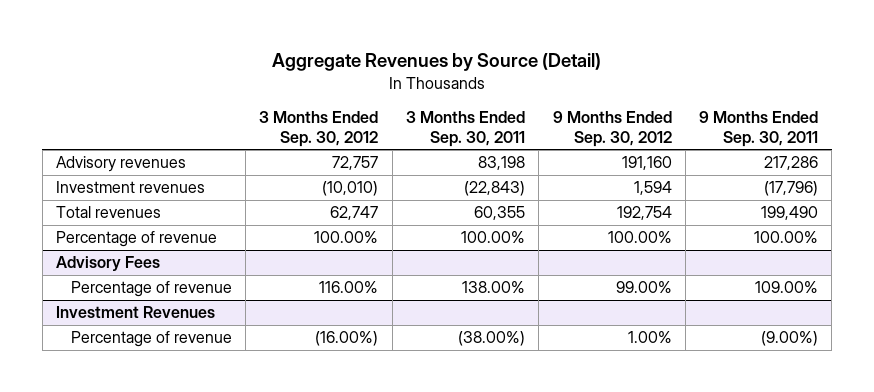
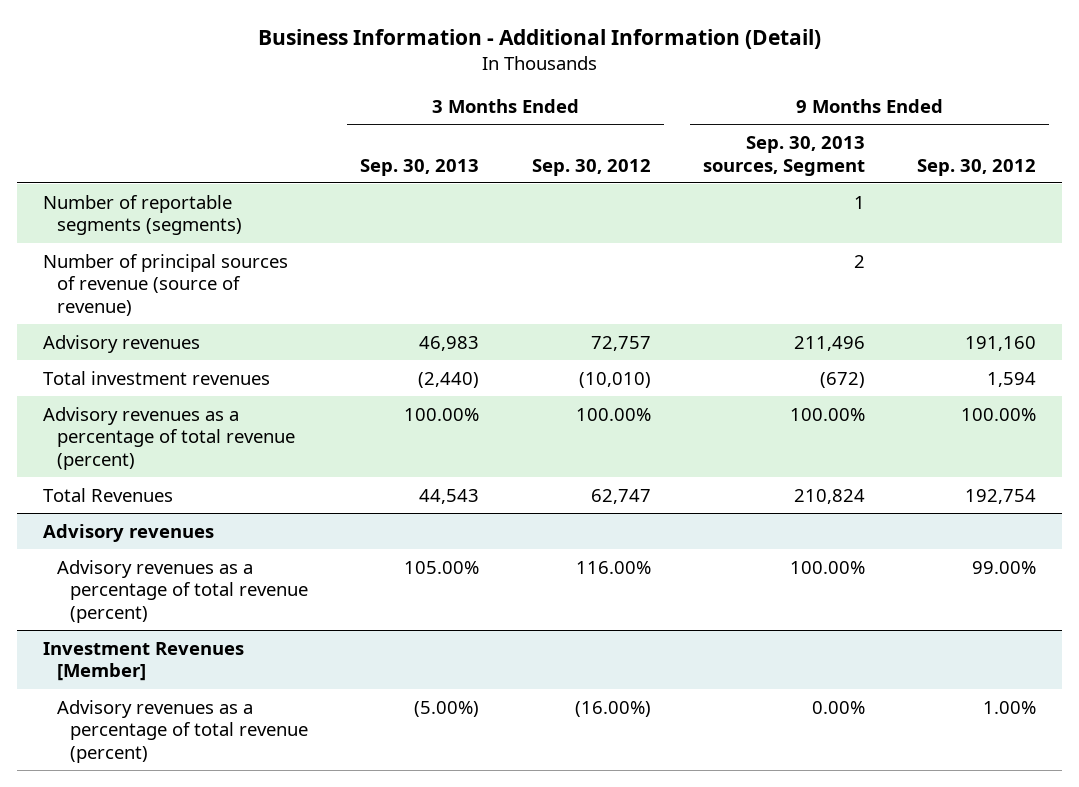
- Aggregate Revenues by Source (Detail)
+ Business Information - Additional Information (Detail)
- | 3 Months Ended Sep. 30, 2012 | 3 Months Ended Sep. 30, 2011 | 9 Months Ended Sep. 30, 2012 | 9 Months Ended Sep. 30, 2011
+ | 3 Months Ended Sep. 30, 2013 | 3 Months Ended Sep. 30, 2012 | 9 Months Ended Sep. 30, 2013 sources, Segment | 9 Months Ended Sep. 30, 2012
+ Number of reportable segments (segments) | | | 1 |
+ Number of principal sources of revenue (source of revenue) | | | 2 |
- Investment revenues | (10,010) | (22,843) | 1,594 | (17,796)
- Total revenues | 62,747 | 60,355 | 192,754 | 199,490
- Percentage of revenue | 100.00% | 100.00% | 100.00% | 100.00%
- Advisory Fees
- Percentage of revenue | 116.00% | 138.00% | 99.00% | 109.00%
- Investment Revenues
- Percentage of revenue | (16.00%) | (38.00%) | 1.00% | (9.00%)
+ Total investment revenues | (2,440) | (10,010) | (672) | 1,594
+ Advisory revenues as a percentage of total revenue (percent) | 100.00% | 100.00% | 100.00% | 100.00%
+ Total Revenues | 44,543 | 62,747 | 210,824 | 192,754
+ Advisory revenues
+ Advisory revenues as a percentage of total revenue (percent) | 105.00% | 116.00% | 100.00% | 99.00%
+ Investment Revenues [Member]
+ Advisory revenues as a percentage of total revenue (percent) | (5.00%) | (16.00%) | 0.00% | 1.00%

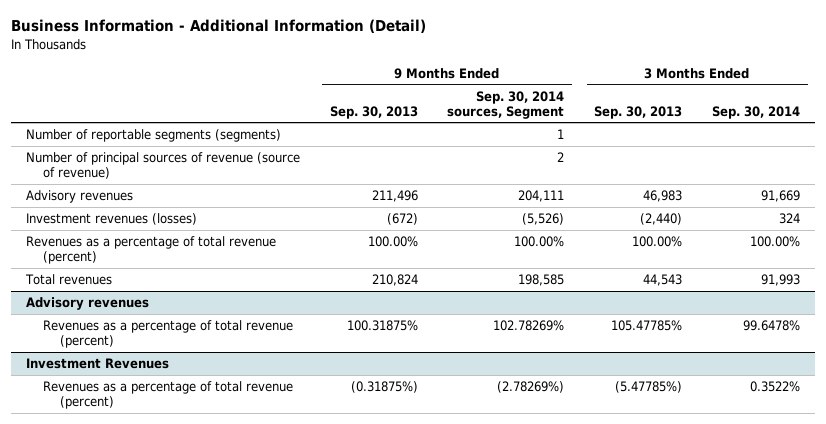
- | 3 Months Ended Sep. 30, 2013 | 3 Months Ended Sep. 30, 2012 | 9 Months Ended Sep. 30, 2013 sources, Segment | 9 Months Ended Sep. 30, 2012
+ | 9 Months Ended Sep. 30, 2013 | 9 Months Ended Sep. 30, 2014 sources, Segment | 3 Months Ended Sep. 30, 2013 | 3 Months Ended Sep. 30, 2014
- Total investment revenues | (2,440) | (10,010) | (672) | 1,594
- Advisory revenues as a percentage of total revenue (percent) | 100.00% | 100.00% | 100.00% | 100.00%
- Total Revenues | 44,543 | 62,747 | 210,824 | 192,754
+ Investment revenues (losses) | (672) | (5,526) | (2,440) | 324
+ Revenues as a percentage of total revenue (percent) | 100.00% | 100.00% | 100.00% | 100.00%
+ Total revenues | 210,824 | 198,585 | 44,543 | 91,993
@ Advisory revenues
- Advisory revenues as a percentage of total revenue (percent) | 105.00% | 116.00% | 100.00% | 99.00%
- Investment Revenues [Member]
- Advisory revenues as a percentage of total revenue (percent) | (5.00%) | (16.00%) | 0.00% | 1.00%
@ Advisory revenues
+ Revenues as a percentage of total revenue (percent) | 100.31875% | 102.78269% | 105.47785% | 99.6478%
+ Investment Revenues
+ Revenues as a percentage of total revenue (percent) | (0.31875%) | (2.78269%) | (5.47785%) | 0.3522%

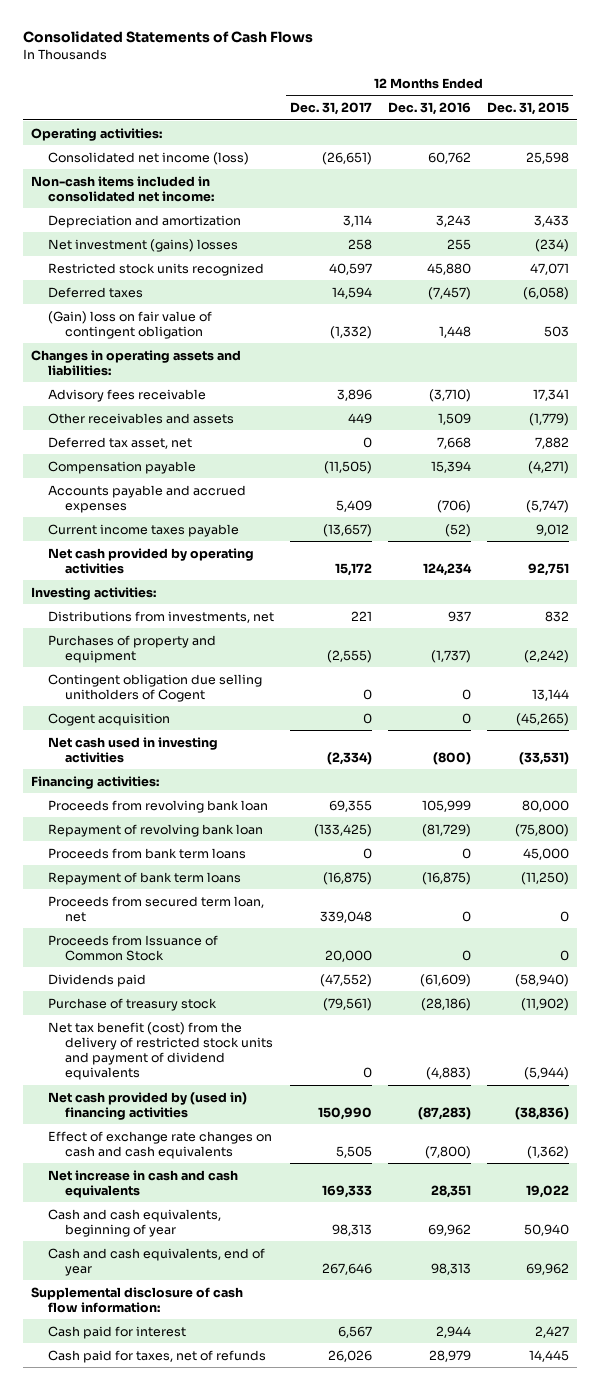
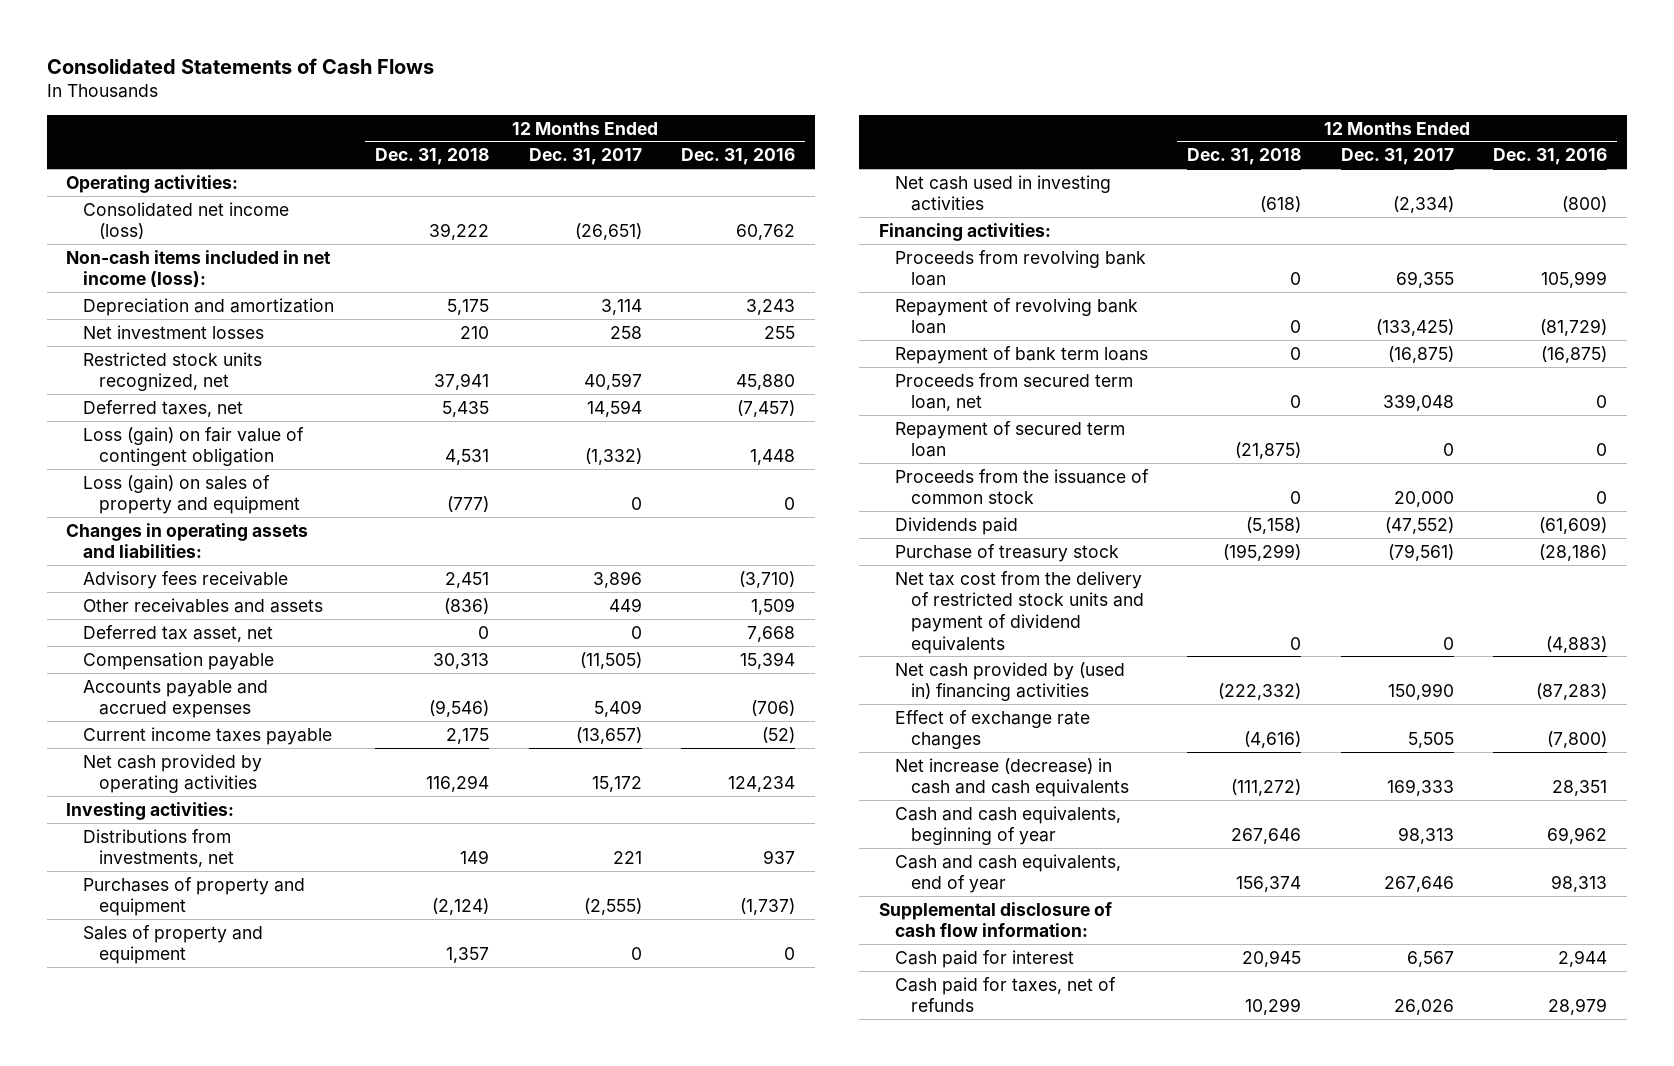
- | 12 Months Ended Dec. 31, 2017 | 12 Months Ended Dec. 31, 2016 | 12 Months Ended Dec. 31, 2015
+ | 12 Months Ended Dec. 31, 2018 | 12 Months Ended Dec. 31, 2017 | 12 Months Ended Dec. 31, 2016
- Non-cash items included in consolidated net income:
+ Non-cash items included in net income (loss):
- Net investment (gains) losses | 258 | 255 | (234)
- Restricted stock units recognized | 40,597 | 45,880 | 47,071
- Deferred taxes | 14,594 | (7,457) | (6,058)
- (Gain) loss on fair value of contingent obligation | (1,332) | 1,448 | 503
+ Net investment losses | 210 | 258 | 255
+ Restricted stock units recognized, net | 37,941 | 40,597 | 45,880
+ Deferred taxes, net | 5,435 | 14,594 | (7,457)
+ Loss (gain) on fair value of contingent obligation | 4,531 | (1,332) | 1,448
+ Loss (gain) on sales of property and equipment | (777) | 0 | 0
- Contingent obligation due selling unitholders of Cogent | 0 | 0 | 13,144
- Cogent acquisition | 0 | 0 | (45,265)
+ Sales of property and equipment | 1,357 | 0 | 0
- Proceeds from bank term loans | 0 | 0 | 45,000
- Proceeds from Issuance of Common Stock | 20,000 | 0 | 0
+ Repayment of secured term loan | (21,875) | 0 | 0
+ Proceeds from the issuance of common stock | 0 | 20,000 | 0
- Net tax benefit (cost) from the delivery of restricted stock units and payment of dividend equivalents | 0 | (4,883) | (5,944)
+ Net tax cost from the delivery of restricted stock units and payment of dividend equivalents | 0 | 0 | (4,883)
- Effect of exchange rate changes on cash and cash equivalents | 5,505 | (7,800) | (1,362)
- Net increase in cash and cash equivalents | 169,333 | 28,351 | 19,022
+ Effect of exchange rate changes | (4,616) | 5,505 | (7,800)
+ Net increase (decrease) in cash and cash equivalents | (111,272) | 169,333 | 28,351

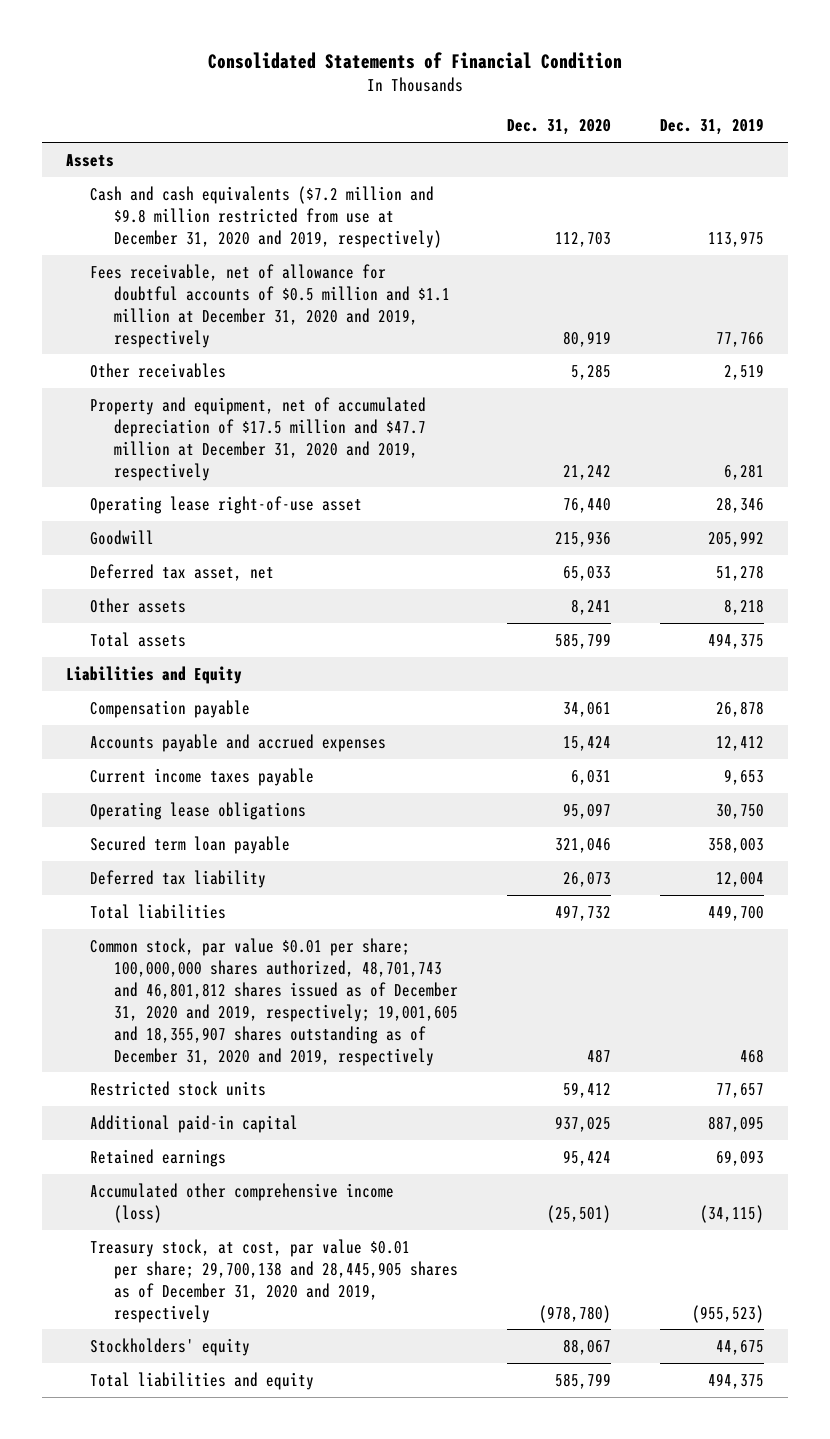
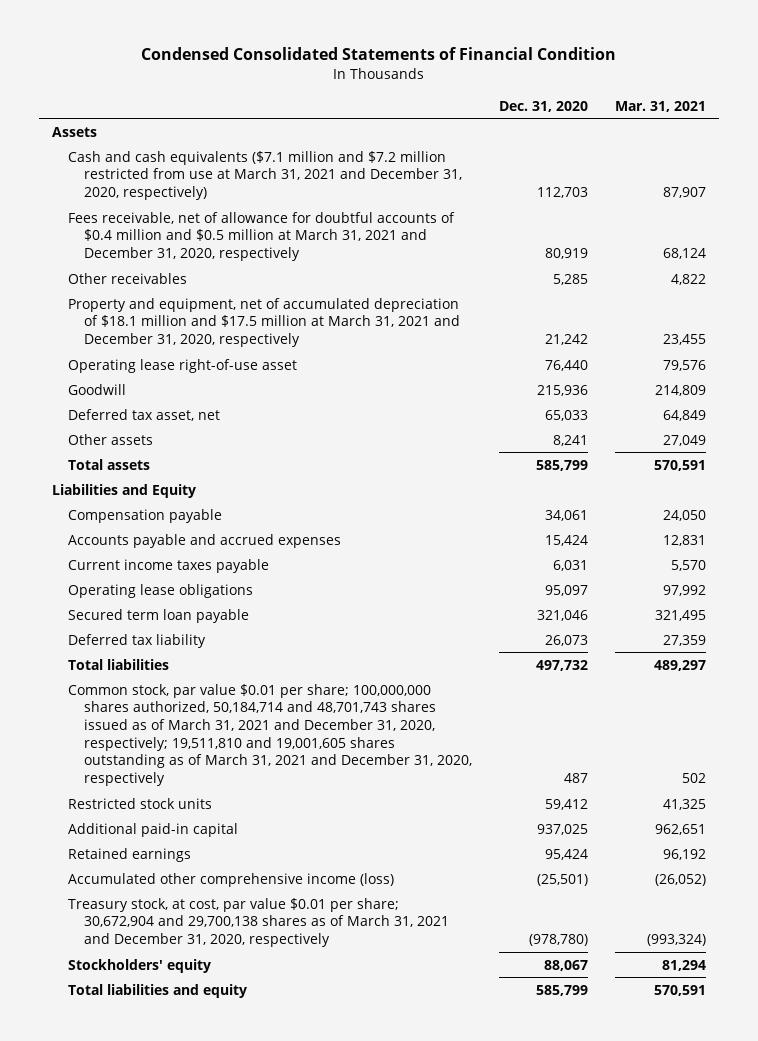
- Consolidated Statements of Financial Condition
+ Condensed Consolidated Statements of Financial Condition
- | Dec. 31, 2020 | Dec. 31, 2019
+ | Dec. 31, 2020 | Mar. 31, 2021
- Cash and cash equivalents ($7.2 million and $9.8 million restricted from use at December 31, 2020 and 2019, respectively) | 112,703 | 113,975
- Fees receivable, net of allowance for doubtful accounts of $0.5 million and $1.1 million at December 31, 2020 and 2019, respectively | 80,919 | 77,766
+ Cash and cash equivalents ($7.1 million and $7.2 million restricted from use at March 31, 2021 and December 31, 2020, respectively) | 112,703 | 87,907
+ Fees receivable, net of allowance for doubtful accounts of $0.4 million and $0.5 million at March 31, 2021 and December 31, 2020, respectively | 80,919 | 68,124
- Property and equipment, net of accumulated depreciation of $17.5 million and $47.7 million at December 31, 2020 and 2019, respectively | 21,242 | 6,281
+ Property and equipment, net of accumulated depreciation of $18.1 million and $17.5 million at March 31, 2021 and December 31, 2020, respectively | 21,242 | 23,455
- Common stock, par value $0.01 per share; 100,000,000 shares authorized, 48,701,743 and 46,801,812 shares issued as of December 31, 2020 and 2019, respectively; 19,001,605 and 18,355,907 shares outstanding as of December 31, 2020 and 2019, respectively | 487 | 468
+ Common stock, par value $0.01 per share; 100,000,000 shares authorized, 50,184,714 and 48,701,743 shares issued as of March 31, 2021 and December 31, 2020, respectively; 19,511,810 and 19,001,605 shares outstanding as of March 31, 2021 and December 31, 2020, respectively | 487 | 502
- Treasury stock, at cost, par value $0.01 per share; 29,700,138 and 28,445,905 shares as of December 31, 2020 and 2019, respectively | (978,780) | (955,523)
+ Treasury stock, at cost, par value $0.01 per share; 30,672,904 and 29,700,138 shares as of March 31, 2021 and December 31, 2020, respectively | (978,780) | (993,324)

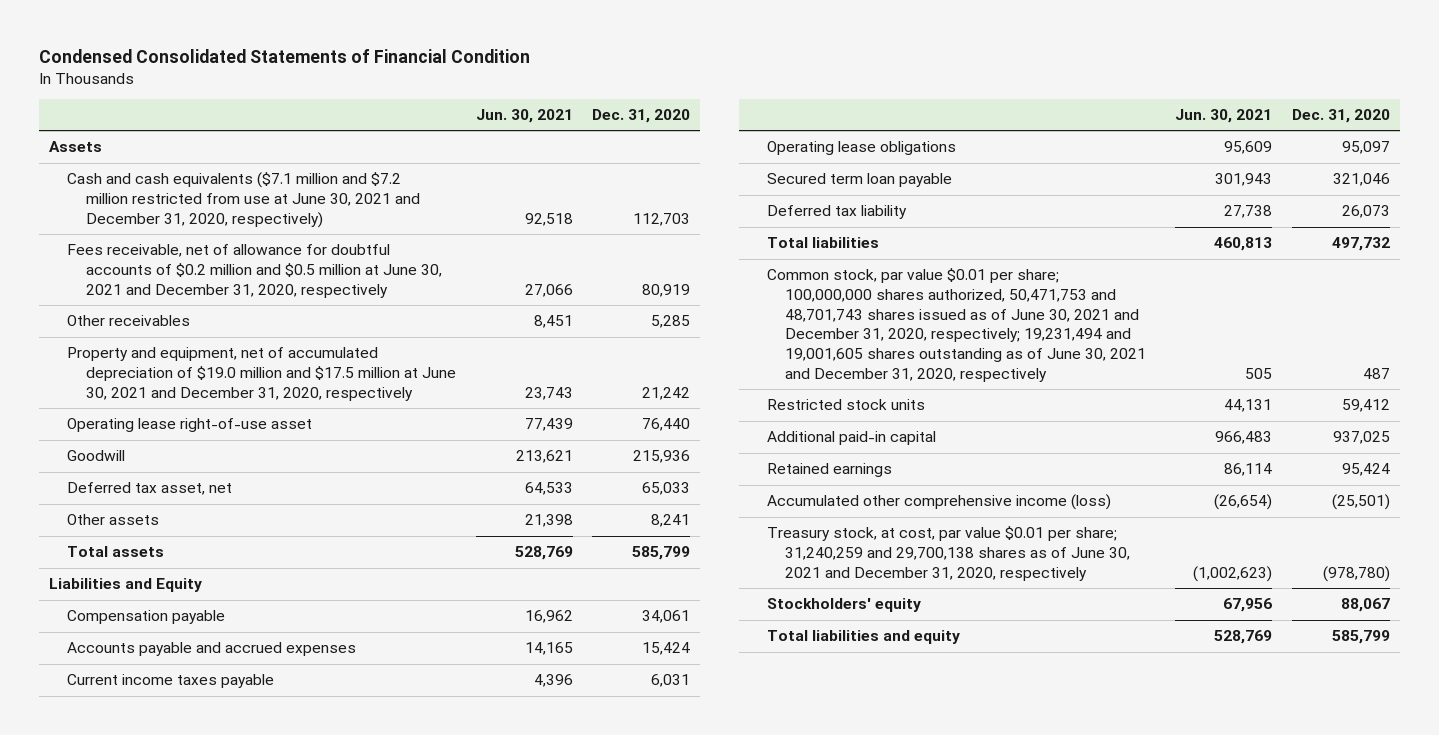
- | Dec. 31, 2020 | Mar. 31, 2021
+ | Jun. 30, 2021 | Dec. 31, 2020
- Cash and cash equivalents ($7.1 million and $7.2 million restricted from use at March 31, 2021 and December 31, 2020, respectively) | 112,703 | 87,907
- Fees receivable, net of allowance for doubtful accounts of $0.4 million and $0.5 million at March 31, 2021 and December 31, 2020, respectively | 80,919 | 68,124
+ Cash and cash equivalents ($7.1 million and $7.2 million restricted from use at June 30, 2021 and December 31, 2020, respectively) | 92,518 | 112,703
+ Fees receivable, net of allowance for doubtful accounts of $0.2 million and $0.5 million at June 30, 2021 and December 31, 2020, respectively | 27,066 | 80,919
- Property and equipment, net of accumulated depreciation of $18.1 million and $17.5 million at March 31, 2021 and December 31, 2020, respectively | 21,242 | 23,455
+ Property and equipment, net of accumulated depreciation of $19.0 million and $17.5 million at June 30, 2021 and December 31, 2020, respectively | 23,743 | 21,242
- Common stock, par value $0.01 per share; 100,000,000 shares authorized, 50,184,714 and 48,701,743 shares issued as of March 31, 2021 and December 31, 2020, respectively; 19,511,810 and 19,001,605 shares outstanding as of March 31, 2021 and December 31, 2020, respectively | 487 | 502
+ Common stock, par value $0.01 per share; 100,000,000 shares authorized, 50,471,753 and 48,701,743 shares issued as of June 30, 2021 and December 31, 2020, respectively; 19,231,494 and 19,001,605 shares outstanding as of June 30, 2021 and December 31, 2020, respectively | 505 | 487
- Treasury stock, at cost, par value $0.01 per share; 30,672,904 and 29,700,138 shares as of March 31, 2021 and December 31, 2020, respectively | (978,780) | (993,324)
+ Treasury stock, at cost, par value $0.01 per share; 31,240,259 and 29,700,138 shares as of June 30, 2021 and December 31, 2020, respectively | (1,002,623) | (978,780)

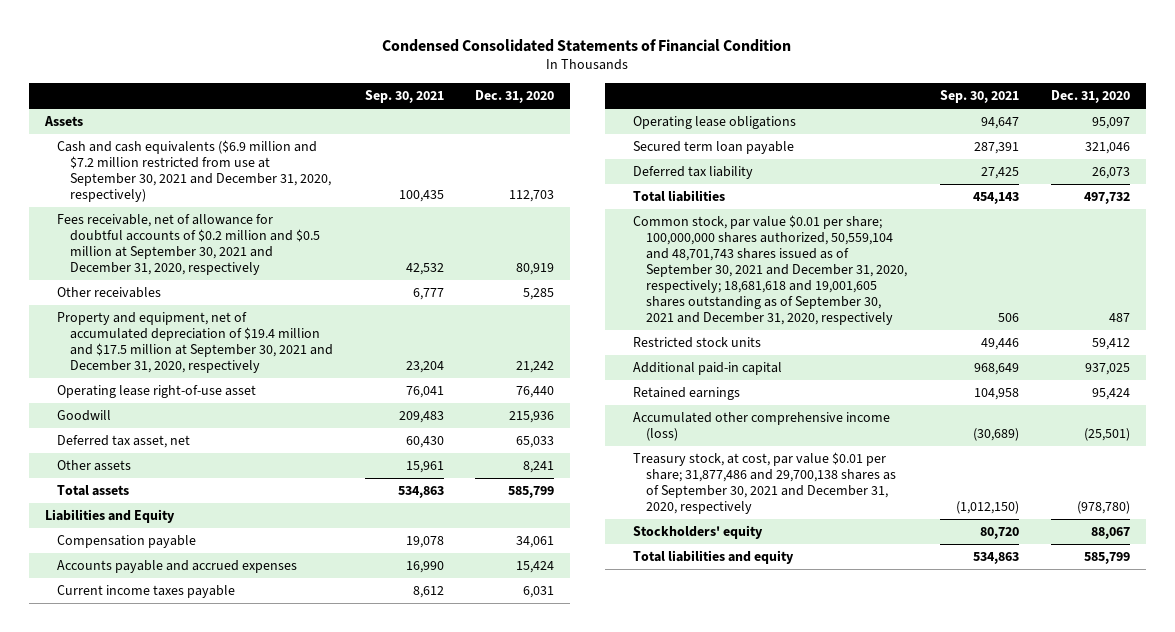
- | Jun. 30, 2021 | Dec. 31, 2020
+ | Sep. 30, 2021 | Dec. 31, 2020
- Cash and cash equivalents ($7.1 million and $7.2 million restricted from use at June 30, 2021 and December 31, 2020, respectively) | 92,518 | 112,703
- Fees receivable, net of allowance for doubtful accounts of $0.2 million and $0.5 million at June 30, 2021 and December 31, 2020, respectively | 27,066 | 80,919
+ Cash and cash equivalents ($6.9 million and $7.2 million restricted from use at September 30, 2021 and December 31, 2020, respectively) | 100,435 | 112,703
+ Fees receivable, net of allowance for doubtful accounts of $0.2 million and $0.5 million at September 30, 2021 and December 31, 2020, respectively | 42,532 | 80,919
- Property and equipment, net of accumulated depreciation of $19.0 million and $17.5 million at June 30, 2021 and December 31, 2020, respectively | 23,743 | 21,242
+ Property and equipment, net of accumulated depreciation of $19.4 million and $17.5 million at September 30, 2021 and December 31, 2020, respectively | 23,204 | 21,242
- Common stock, par value $0.01 per share; 100,000,000 shares authorized, 50,471,753 and 48,701,743 shares issued as of June 30, 2021 and December 31, 2020, respectively; 19,231,494 and 19,001,605 shares outstanding as of June 30, 2021 and December 31, 2020, respectively | 505 | 487
+ Common stock, par value $0.01 per share; 100,000,000 shares authorized, 50,559,104 and 48,701,743 shares issued as of September 30, 2021 and December 31, 2020, respectively; 18,681,618 and 19,001,605 shares outstanding as of September 30, 2021 and December 31, 2020, respectively | 506 | 487
- Treasury stock, at cost, par value $0.01 per share; 31,240,259 and 29,700,138 shares as of June 30, 2021 and December 31, 2020, respectively | (1,002,623) | (978,780)
+ Treasury stock, at cost, par value $0.01 per share; 31,877,486 and 29,700,138 shares as of September 30, 2021 and December 31, 2020, respectively | (1,012,150) | (978,780)

